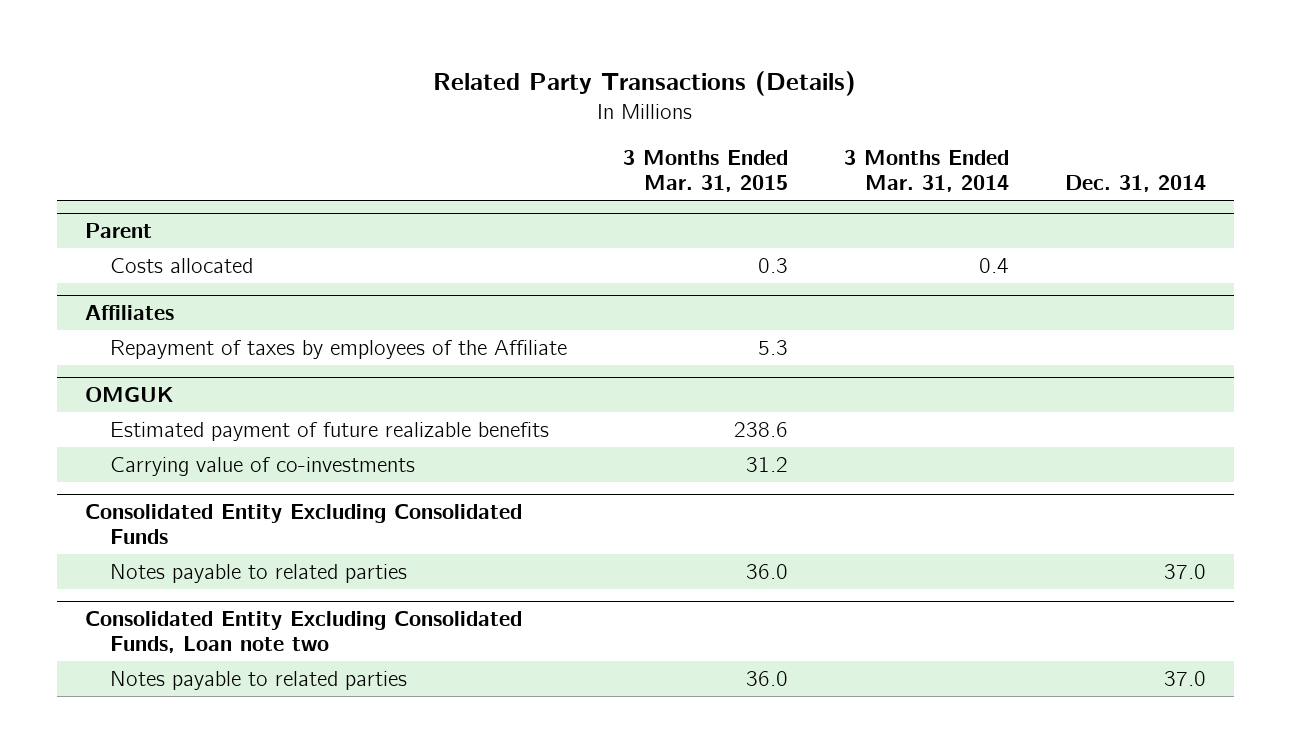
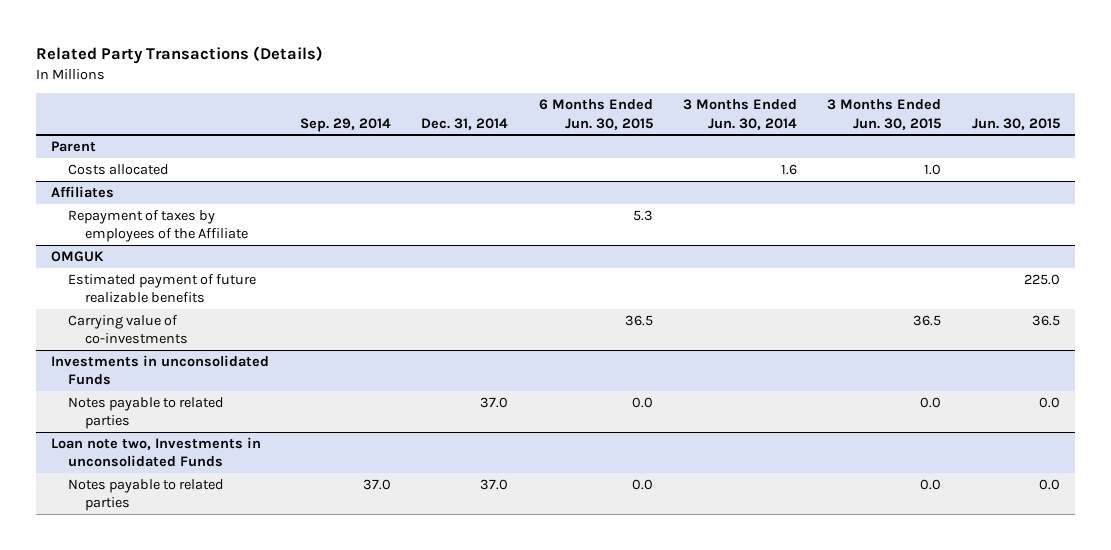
- | 3 Months Ended Mar. 31, 2015 | 3 Months Ended Mar. 31, 2014 | Dec. 31, 2014
+ | Sep. 29, 2014 | Dec. 31, 2014 | 6 Months Ended Jun. 30, 2015 | 3 Months Ended Jun. 30, 2014 | 3 Months Ended Jun. 30, 2015 | Jun. 30, 2015
- Consolidated Entity Excluding Consolidated Funds
+ Investments in unconsolidated Funds
- Consolidated Entity Excluding Consolidated Funds, Loan note two
+ Loan note two, Investments in unconsolidated Funds

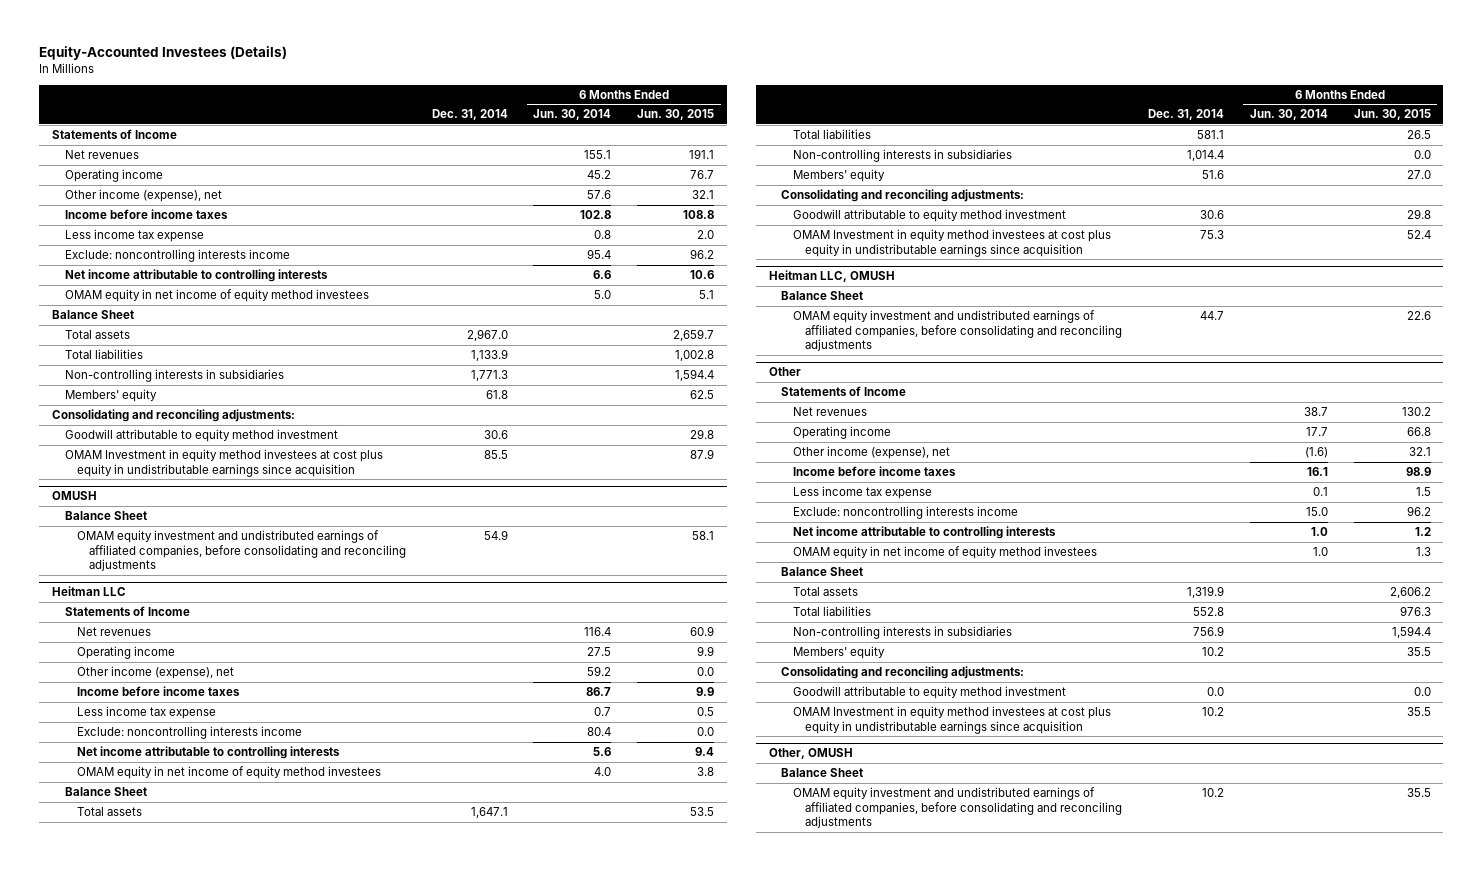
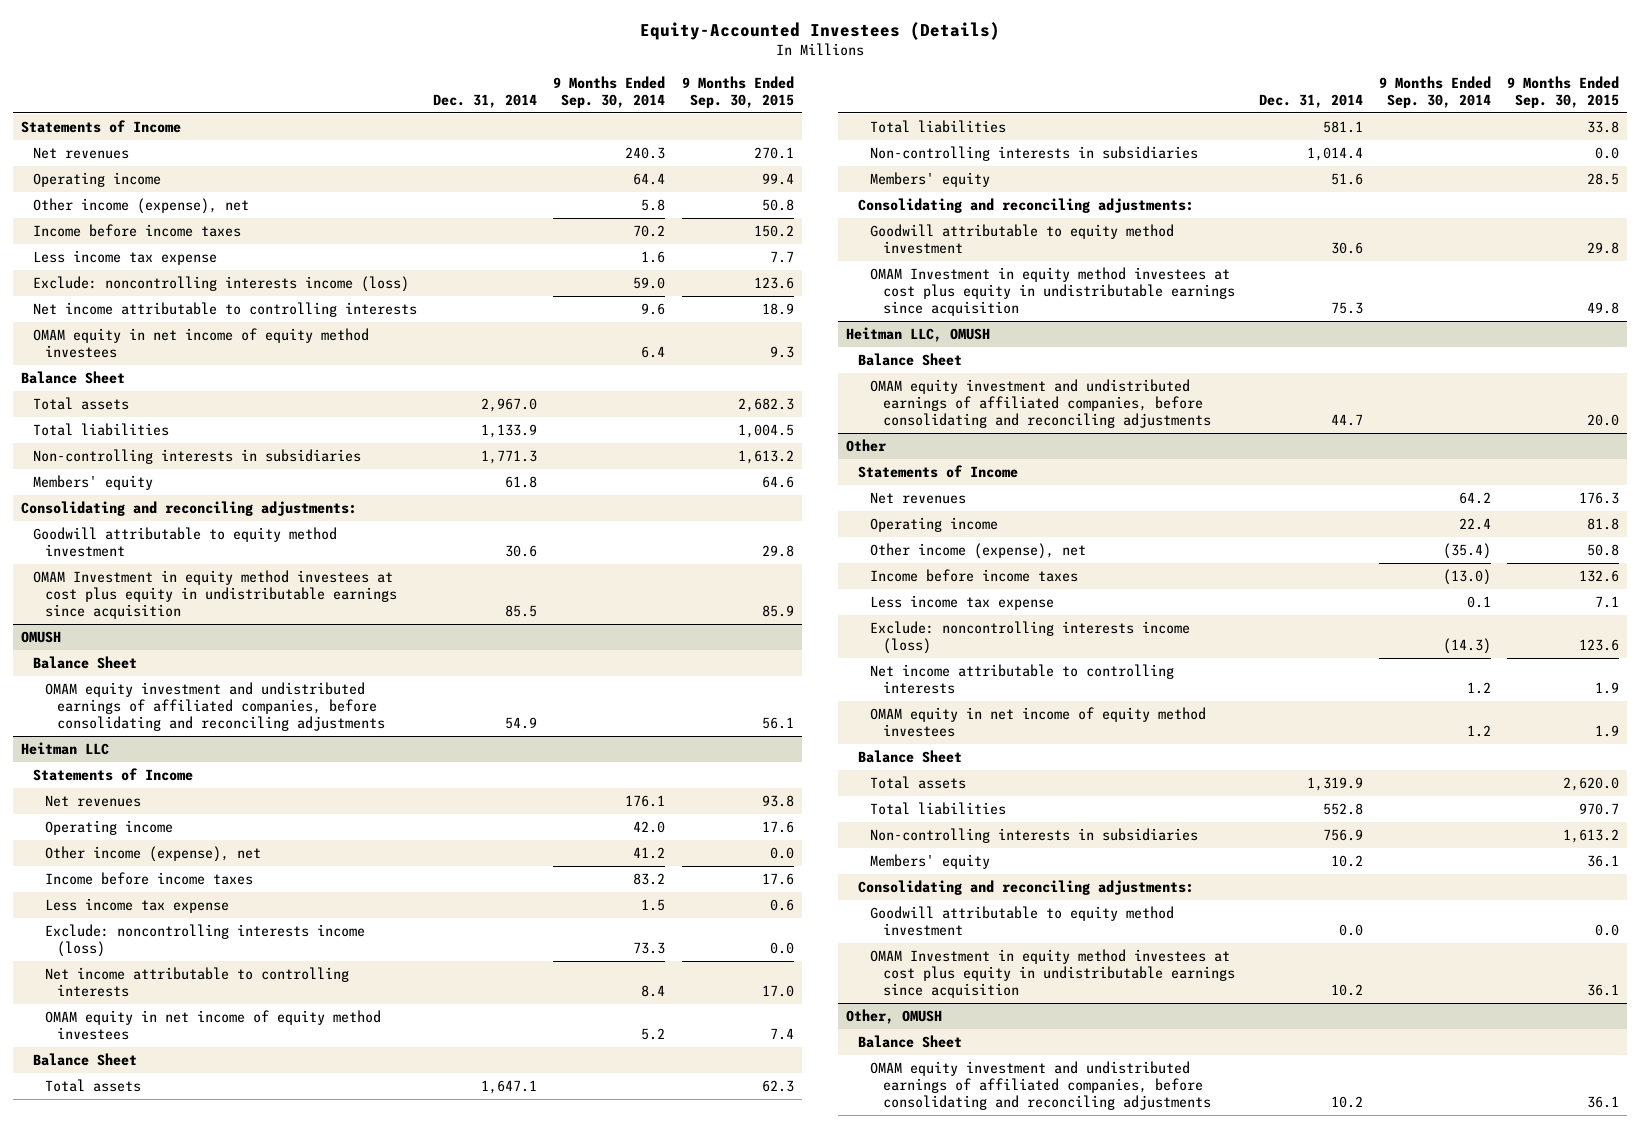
- | Dec. 31, 2014 | 6 Months Ended Jun. 30, 2014 | 6 Months Ended Jun. 30, 2015
+ | Dec. 31, 2014 | 9 Months Ended Sep. 30, 2014 | 9 Months Ended Sep. 30, 2015
- Exclude: noncontrolling interests income | | 95.4 | 96.2
+ Exclude: noncontrolling interests income (loss) | | 59.0 | 123.6
@ Heitman LLC
- Exclude: noncontrolling interests income | | 80.4 | 0.0
+ Exclude: noncontrolling interests income (loss) | | 73.3 | 0.0
@ Other
- Exclude: noncontrolling interests income | | 15.0 | 96.2
+ Exclude: noncontrolling interests income (loss) | | (14.3) | 123.6

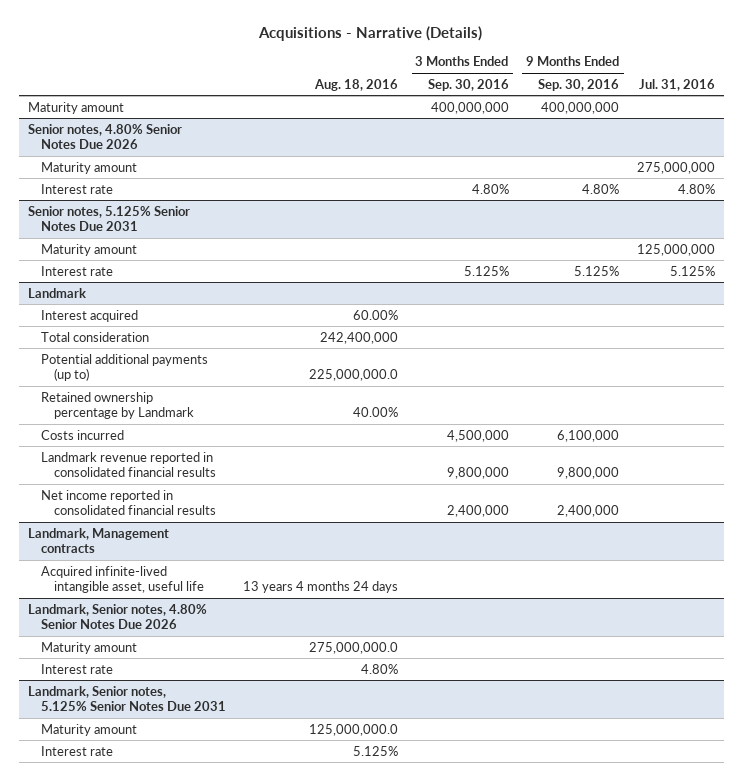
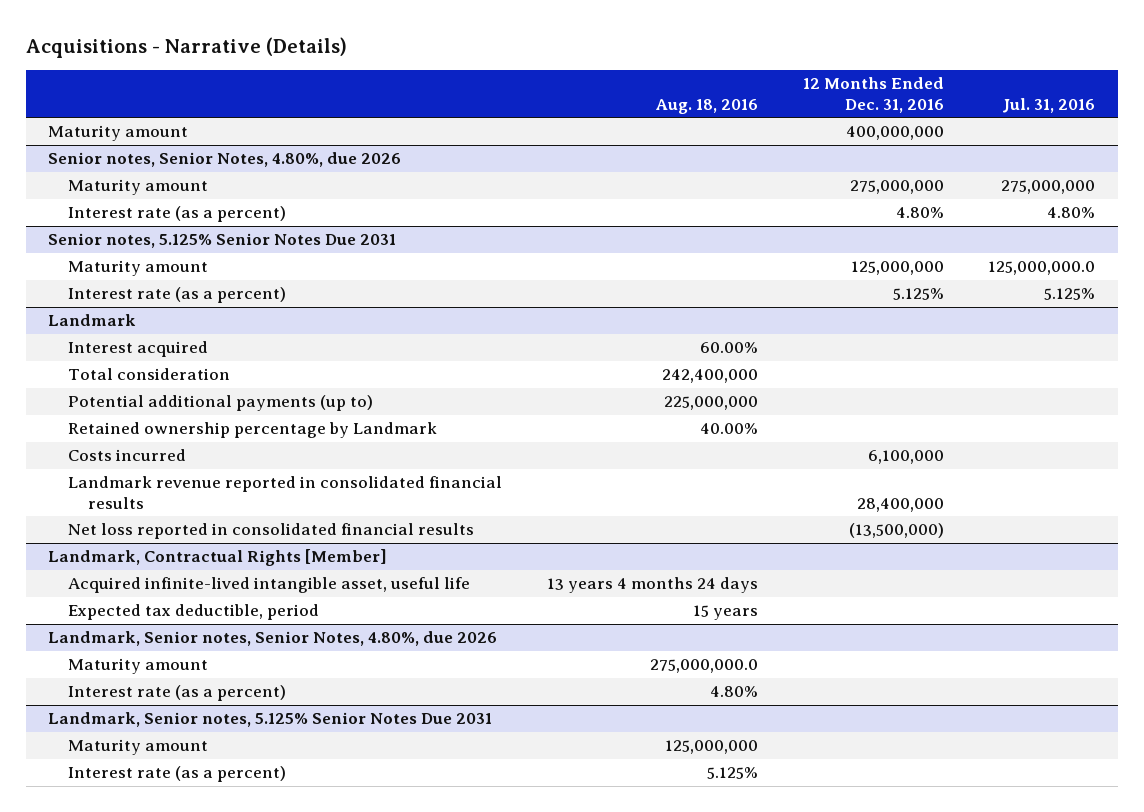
- | Aug. 18, 2016 | 3 Months Ended Sep. 30, 2016 | 9 Months Ended Sep. 30, 2016 | Jul. 31, 2016
+ | Aug. 18, 2016 | 12 Months Ended Dec. 31, 2016 | Jul. 31, 2016
- Senior notes, 4.80% Senior Notes Due 2026
+ Senior notes, Senior Notes, 4.80%, due 2026
- Interest rate | | 4.80% | 4.80% | 4.80%
+ Interest rate (as a percent) | | 4.80% | 4.80%
@ Senior notes, 5.125% Senior Notes Due 2031
- Maturity amount | | | | 125,000,000
- Interest rate | | 5.125% | 5.125% | 5.125%
+ Maturity amount | | 125,000,000 | 125,000,000.0
+ Interest rate (as a percent) | | 5.125% | 5.125%
@ Landmark
- Potential additional payments (up to) | 225,000,000.0 | | |
+ Potential additional payments (up to) | 225,000,000 | |
- Net income reported in consolidated financial results | | 2,400,000 | 2,400,000 |
- Landmark, Management contracts
@ Landmark
+ Net loss reported in consolidated financial results | | (13,500,000) |
+ Landmark, Contractual Rights [Member]
- Landmark, Senior notes, 4.80% Senior Notes Due 2026
+ Expected tax deductible, period | 15 years | |
+ Landmark, Senior notes, Senior Notes, 4.80%, due 2026
- Interest rate | 4.80% | | |
+ Interest rate (as a percent) | 4.80% | |
@ Landmark, Senior notes, 5.125% Senior Notes Due 2031
- Maturity amount | 125,000,000.0 | | |
- Interest rate | 5.125% | | |
+ Maturity amount | 125,000,000 | |
+ Interest rate (as a percent) | 5.125% | |

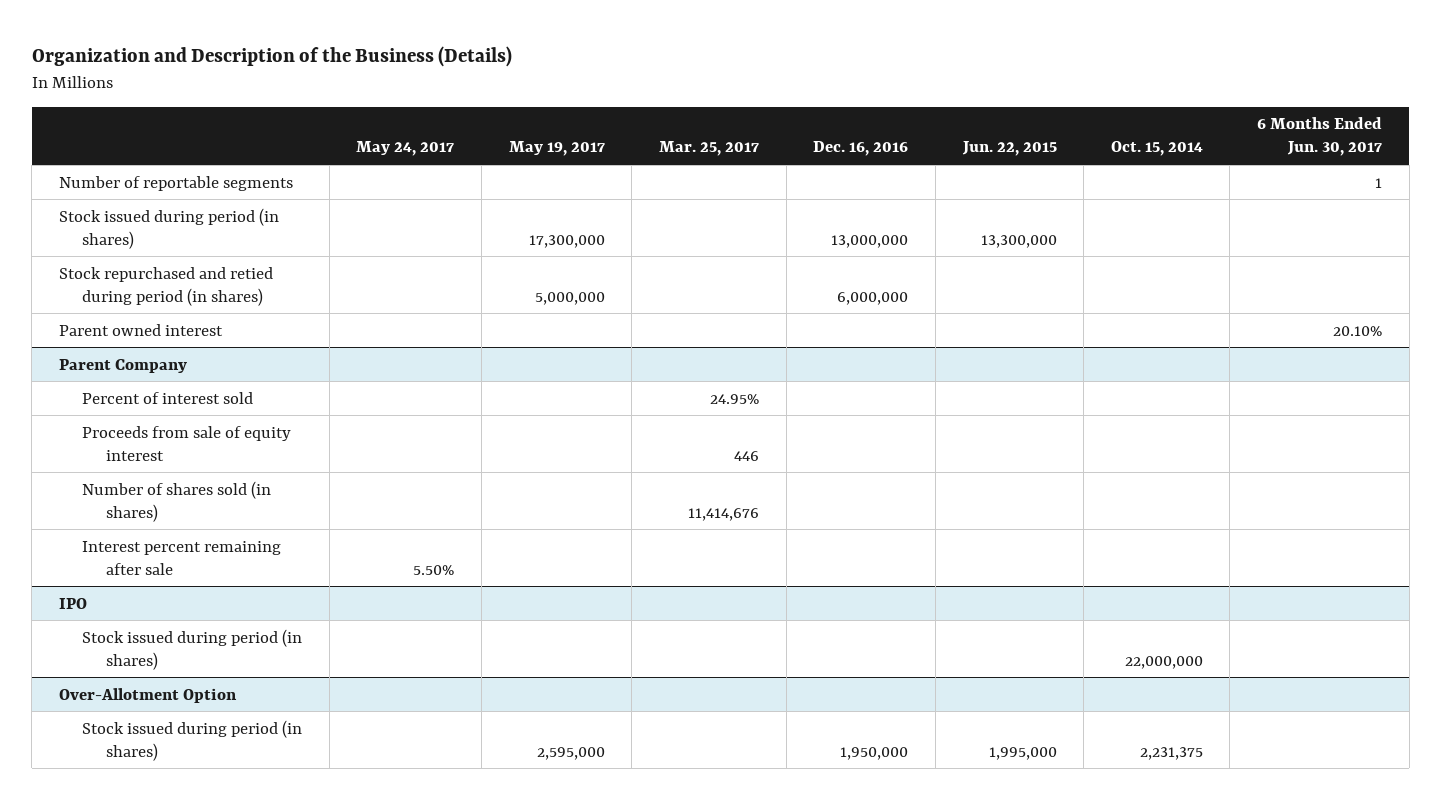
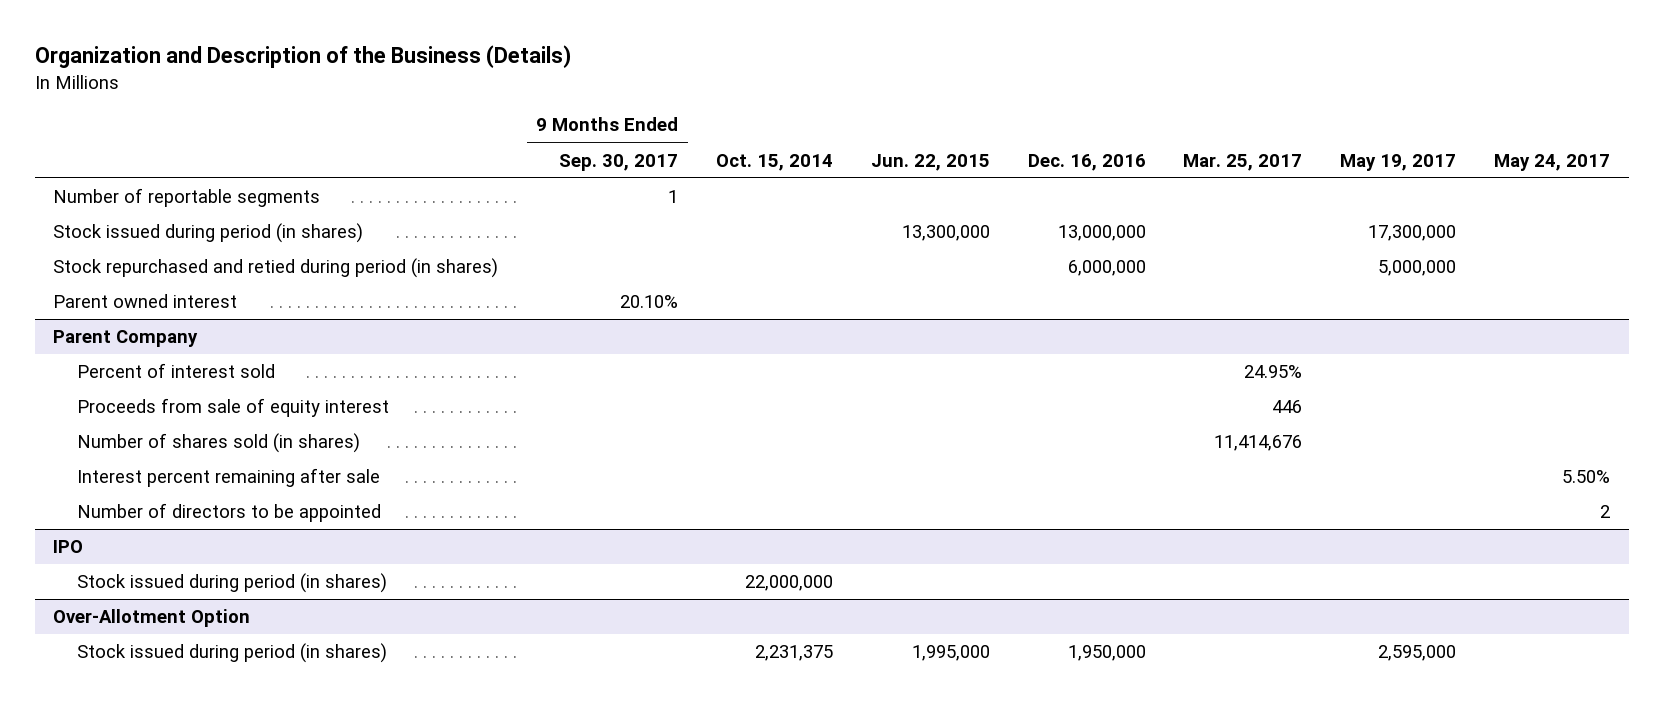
- | May 24, 2017 | May 19, 2017 | Mar. 25, 2017 | Dec. 16, 2016 | Jun. 22, 2015 | Oct. 15, 2014 | 6 Months Ended Jun. 30, 2017
+ | 9 Months Ended Sep. 30, 2017 | Oct. 15, 2014 | Jun. 22, 2015 | Dec. 16, 2016 | Mar. 25, 2017 | May 19, 2017 | May 24, 2017
@ Parent Company
+ Number of directors to be appointed | | | | | | | 2

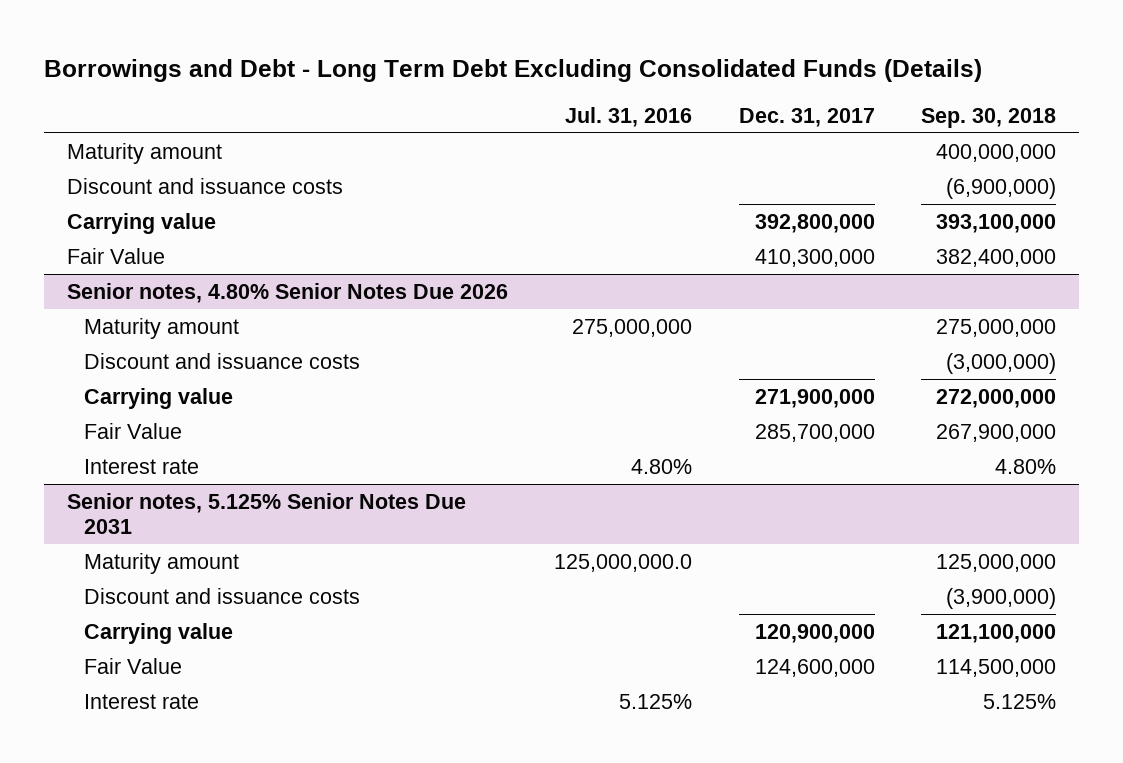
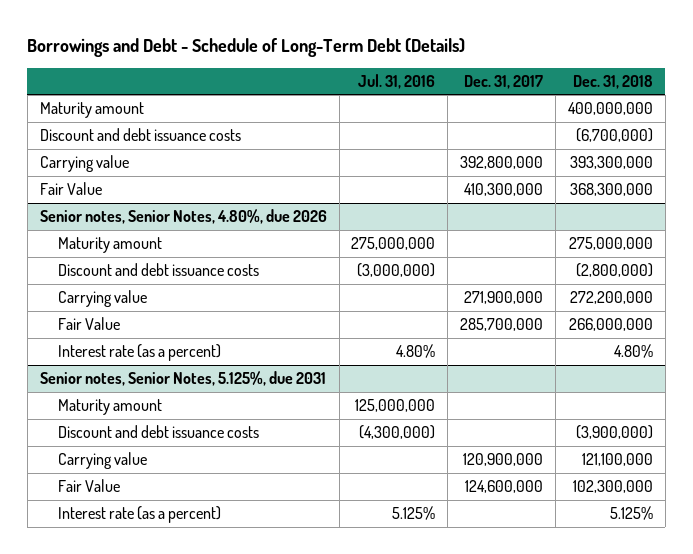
- Borrowings and Debt - Long Term Debt Excluding Consolidated Funds (Details)
+ Borrowings and Debt - Schedule of Long-Term Debt (Details)
- | Jul. 31, 2016 | Dec. 31, 2017 | Sep. 30, 2018
+ | Jul. 31, 2016 | Dec. 31, 2017 | Dec. 31, 2018
- Discount and issuance costs | | | (6,900,000)
+ Discount and debt issuance costs | | | (6,700,000)
- Senior notes, 4.80% Senior Notes Due 2026
+ Senior notes, Senior Notes, 4.80%, due 2026
- Discount and issuance costs | | | (3,000,000)
+ Discount and debt issuance costs | (3,000,000) | | (2,800,000)
- Interest rate | 4.80% | | 4.80%
- Senior notes, 5.125% Senior Notes Due 2031
- Maturity amount | 125,000,000.0 | | 125,000,000
- Discount and issuance costs | | | (3,900,000)
+ Interest rate (as a percent) | 4.80% | | 4.80%
+ Senior notes, Senior Notes, 5.125%, due 2031
+ Maturity amount | 125,000,000 | |
+ Discount and debt issuance costs | (4,300,000) | | (3,900,000)
- Interest rate | 5.125% | | 5.125%
+ Interest rate (as a percent) | 5.125% | | 5.125%

